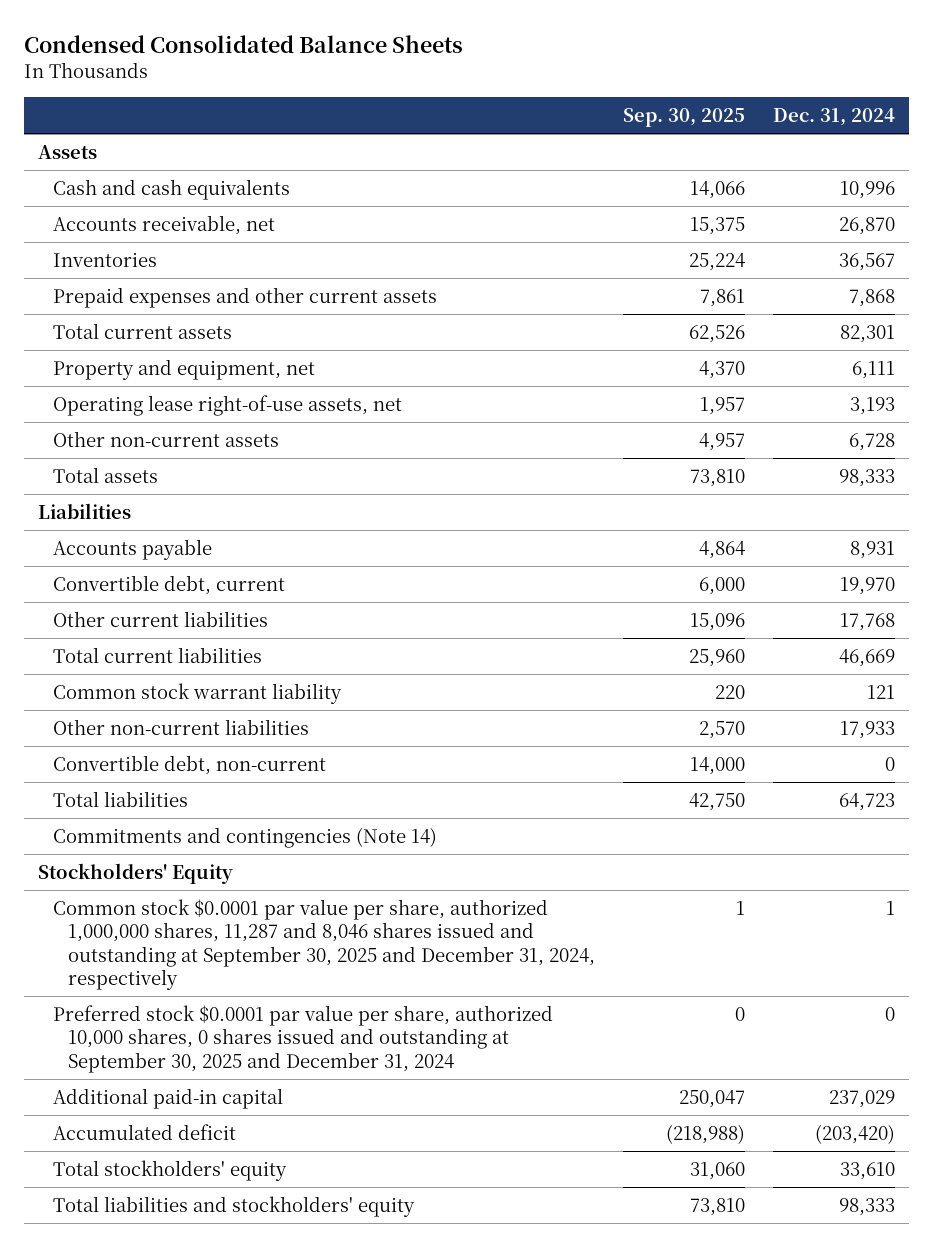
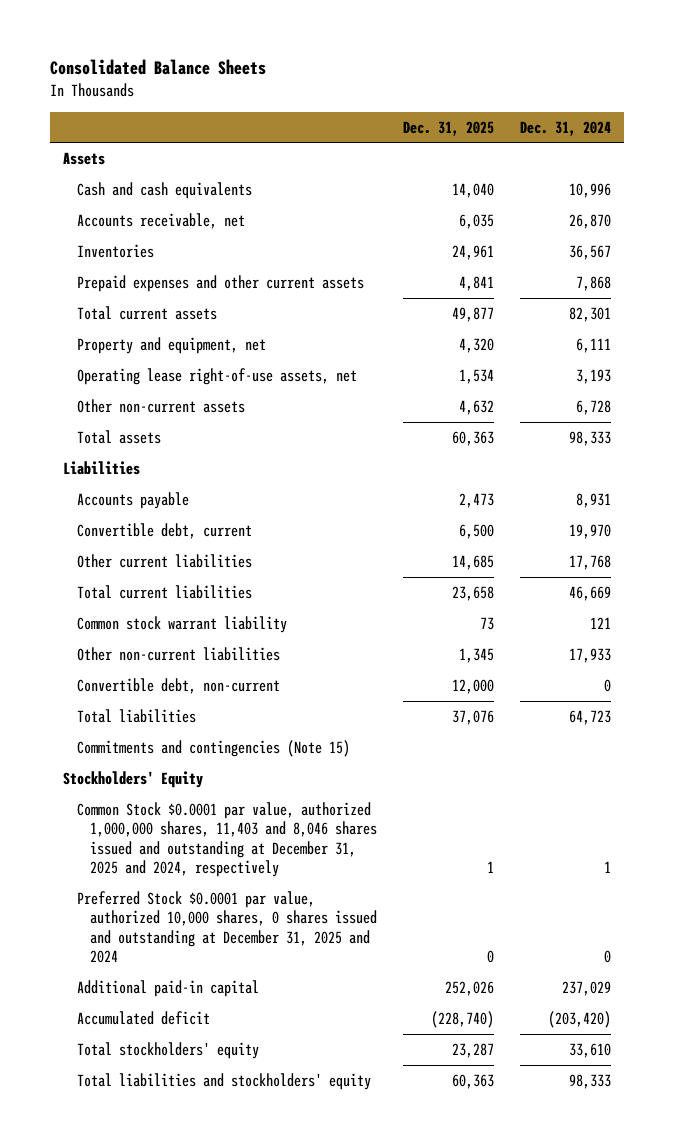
- Condensed Consolidated Balance Sheets
+ Consolidated Balance Sheets
- | Sep. 30, 2025 | Dec. 31, 2024
+ | Dec. 31, 2025 | Dec. 31, 2024
- Commitments and contingencies (Note 14)
+ Commitments and contingencies (Note 15)
- Common stock $0.0001 par value per share, authorized 1,000,000 shares, 11,287 and 8,046 shares issued and outstanding at September 30, 2025 and December 31, 2024, respectively | 1 | 1
- Preferred stock $0.0001 par value per share, authorized 10,000 shares, 0 shares issued and outstanding at September 30, 2025 and December 31, 2024 | 0 | 0
+ Common Stock $0.0001 par value, authorized 1,000,000 shares, 11,403 and 8,046 shares issued and outstanding at December 31, 2025 and 2024, respectively | 1 | 1
+ Preferred Stock $0.0001 par value, authorized 10,000 shares, 0 shares issued and outstanding at December 31, 2025 and 2024 | 0 | 0

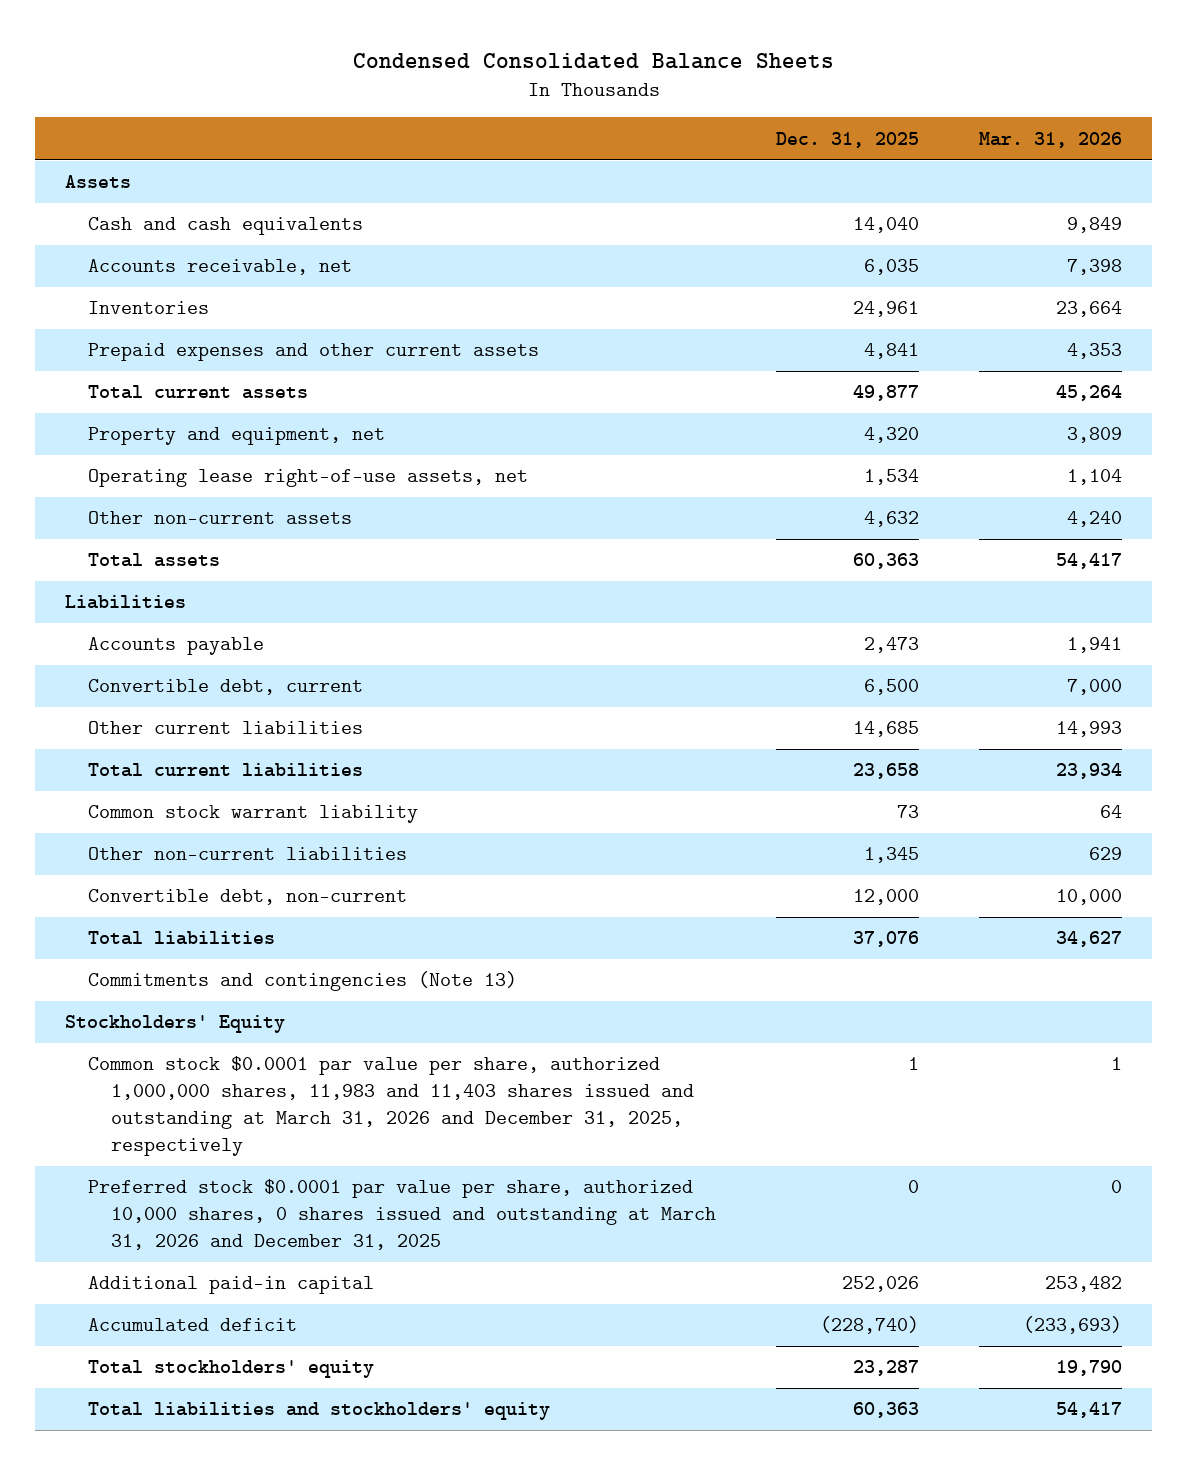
- Consolidated Balance Sheets
+ Condensed Consolidated Balance Sheets
- | Dec. 31, 2025 | Dec. 31, 2024
+ | Dec. 31, 2025 | Mar. 31, 2026
- Commitments and contingencies (Note 15)
+ Commitments and contingencies (Note 13)
- Common Stock $0.0001 par value, authorized 1,000,000 shares, 11,403 and 8,046 shares issued and outstanding at December 31, 2025 and 2024, respectively | 1 | 1
- Preferred Stock $0.0001 par value, authorized 10,000 shares, 0 shares issued and outstanding at December 31, 2025 and 2024 | 0 | 0
+ Common stock $0.0001 par value per share, authorized 1,000,000 shares, 11,983 and 11,403 shares issued and outstanding at March 31, 2026 and December 31, 2025, respectively | 1 | 1
+ Preferred stock $0.0001 par value per share, authorized 10,000 shares, 0 shares issued and outstanding at March 31, 2026 and December 31, 2025 | 0 | 0

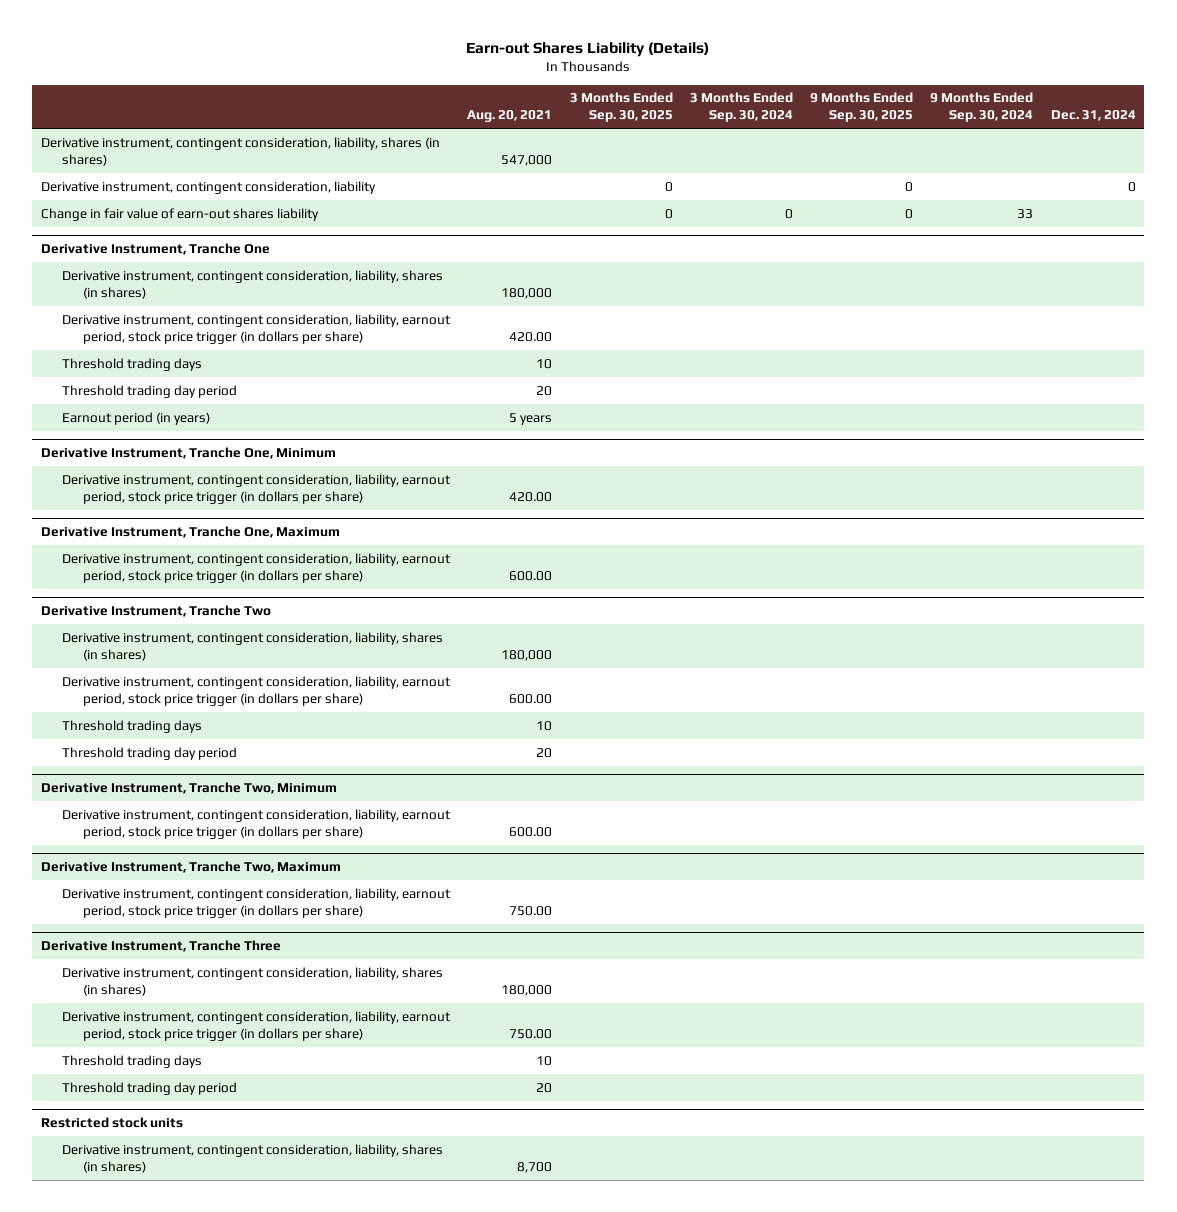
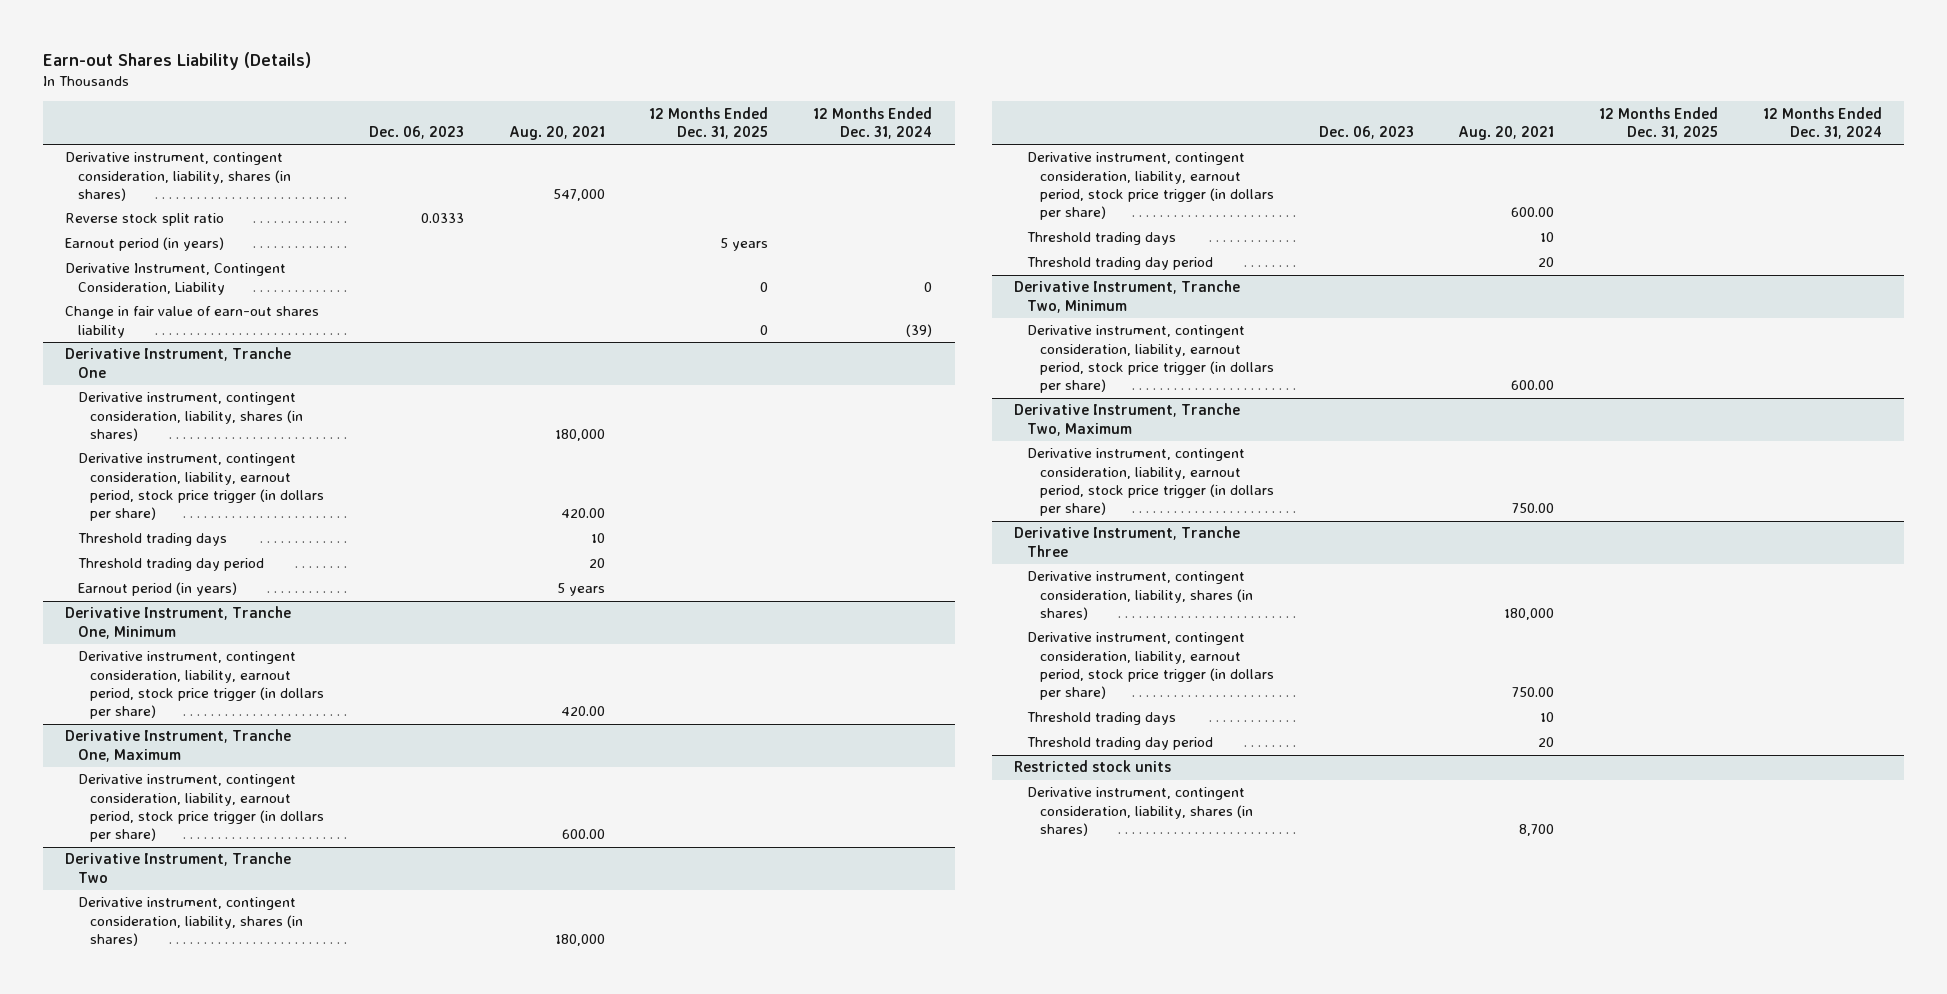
- | Aug. 20, 2021 | 3 Months Ended Sep. 30, 2025 | 3 Months Ended Sep. 30, 2024 | 9 Months Ended Sep. 30, 2025 | 9 Months Ended Sep. 30, 2024 | Dec. 31, 2024
+ | Dec. 06, 2023 | Aug. 20, 2021 | 12 Months Ended Dec. 31, 2025 | 12 Months Ended Dec. 31, 2024
- Derivative instrument, contingent consideration, liability | | 0 | | 0 | | 0
+ Reverse stock split ratio | 0.0333 | | |
+ Earnout period (in years) | | | 5 years |
+ Derivative Instrument, Contingent Consideration, Liability | | | 0 | 0

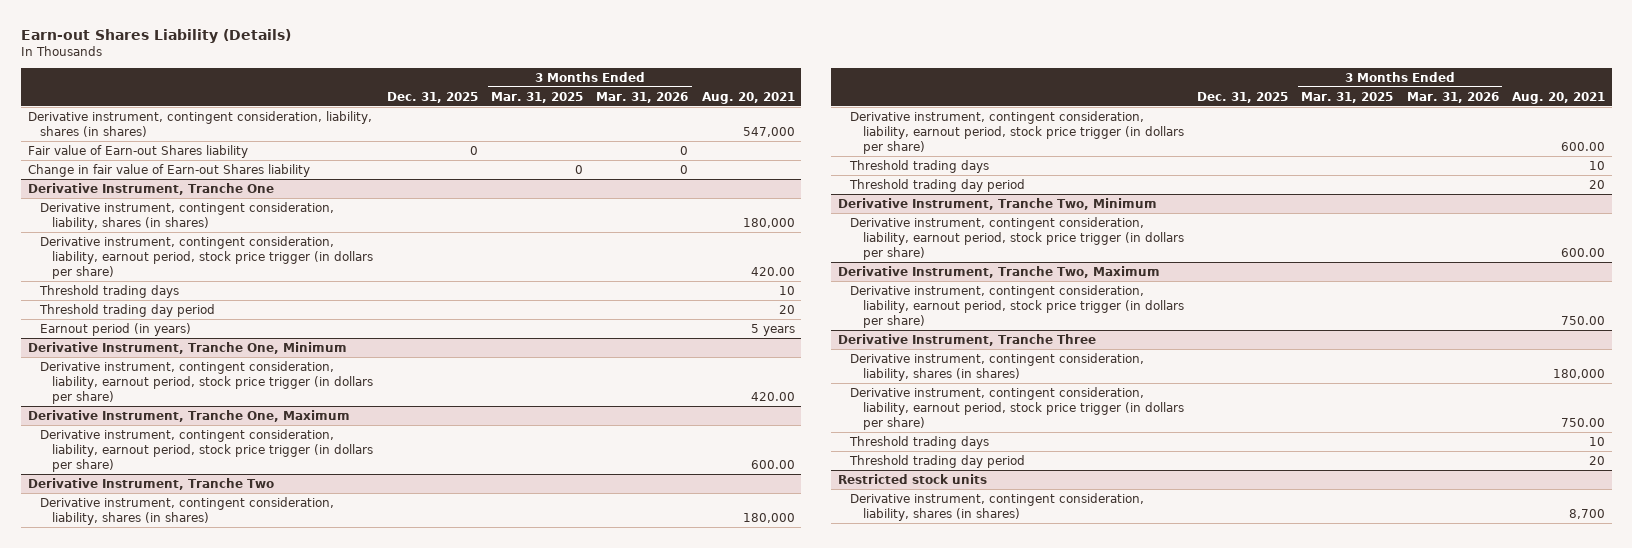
- | Dec. 06, 2023 | Aug. 20, 2021 | 12 Months Ended Dec. 31, 2025 | 12 Months Ended Dec. 31, 2024
+ | Dec. 31, 2025 | 3 Months Ended Mar. 31, 2025 | 3 Months Ended Mar. 31, 2026 | Aug. 20, 2021
- Reverse stock split ratio | 0.0333 | | |
- Earnout period (in years) | | | 5 years |
- Derivative Instrument, Contingent Consideration, Liability | | | 0 | 0
- Change in fair value of earn-out shares liability | | | 0 | (39)
+ Fair value of Earn-out Shares liability | 0 | | 0 |
+ Change in fair value of Earn-out Shares liability | | 0 | 0 |

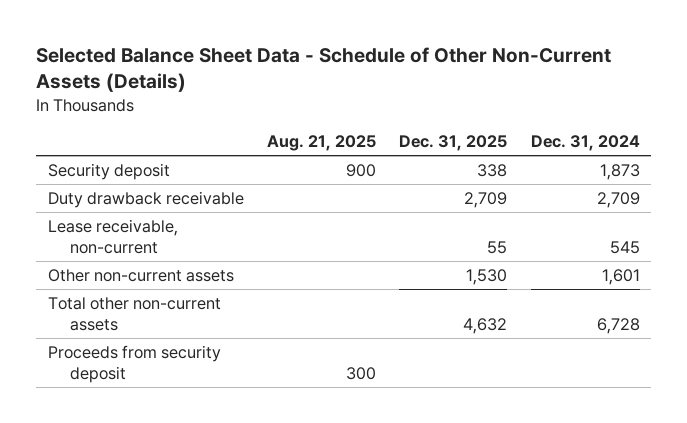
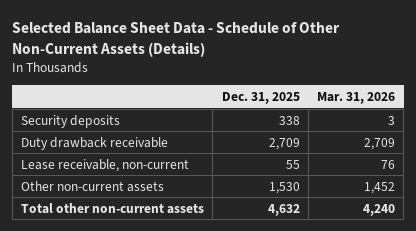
- | Aug. 21, 2025 | Dec. 31, 2025 | Dec. 31, 2024
+ | Dec. 31, 2025 | Mar. 31, 2026
- Security deposit | 900 | 338 | 1,873
+ Security deposits | 338 | 3
- Proceeds from security deposit | 300 | |

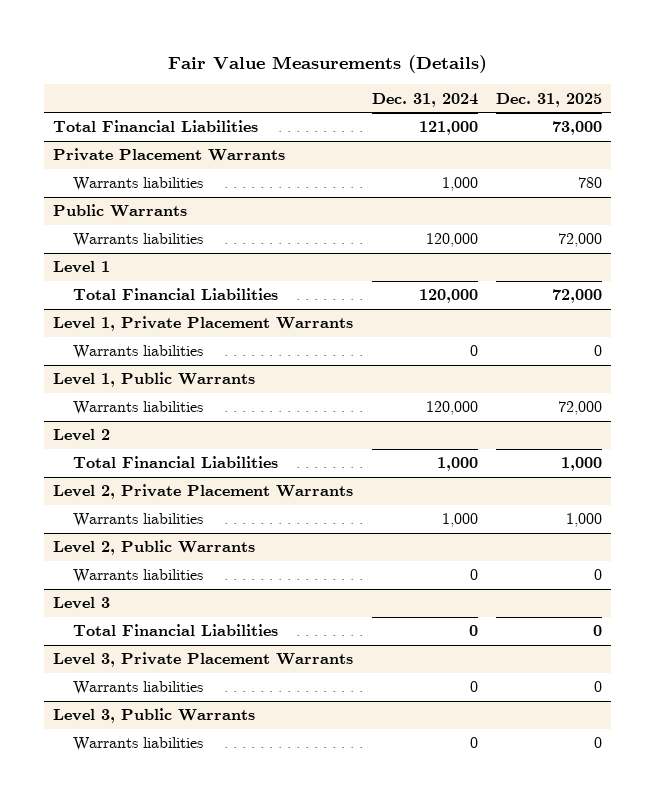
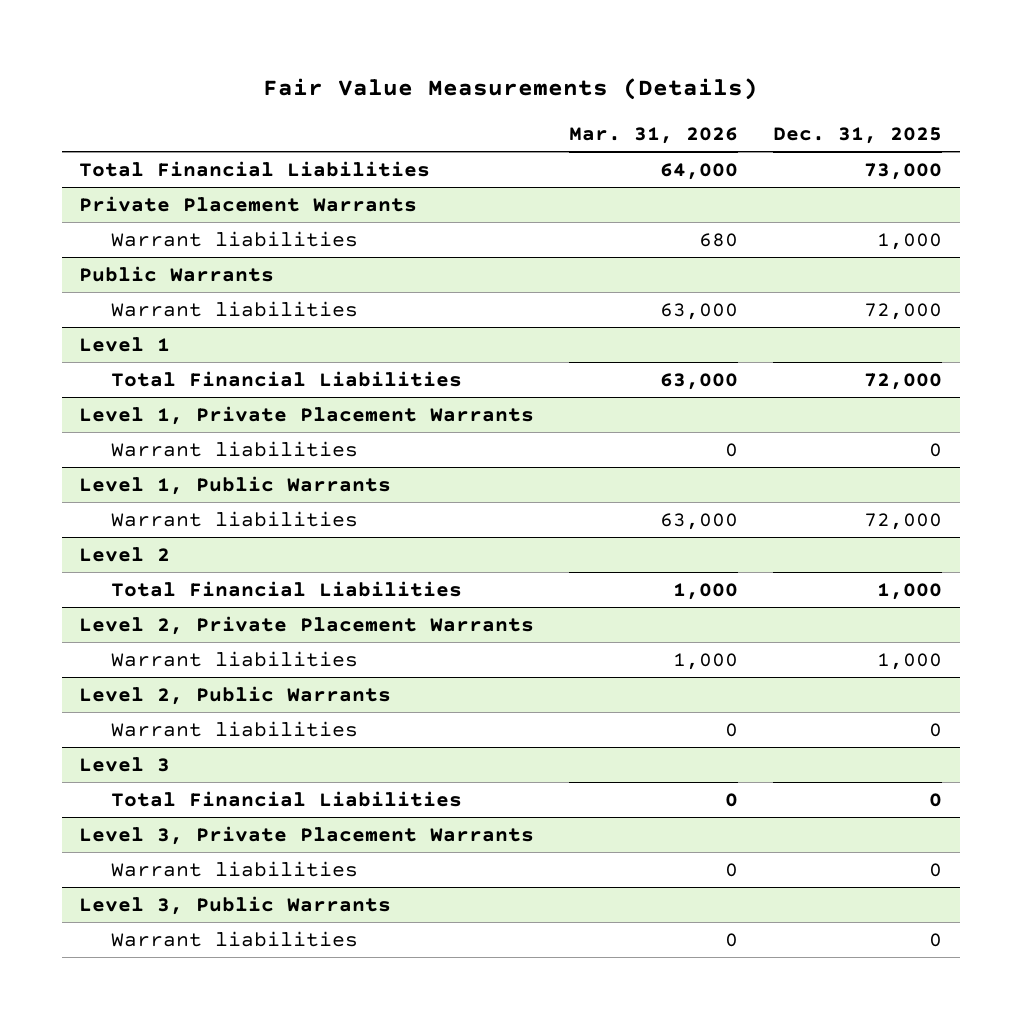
- | Dec. 31, 2024 | Dec. 31, 2025
+ | Mar. 31, 2026 | Dec. 31, 2025
@ Private Placement Warrants
- Warrants liabilities | 1,000 | 780
+ Warrant liabilities | 680 | 1,000
@ Public Warrants
- Warrants liabilities | 120,000 | 72,000
+ Warrant liabilities | 63,000 | 72,000
@ Level 1, Private Placement Warrants
- Warrants liabilities | 0 | 0
+ Warrant liabilities | 0 | 0
@ Level 1, Public Warrants
- Warrants liabilities | 120,000 | 72,000
+ Warrant liabilities | 63,000 | 72,000
@ Level 2, Private Placement Warrants
- Warrants liabilities | 1,000 | 1,000
+ Warrant liabilities | 1,000 | 1,000
@ Level 2, Public Warrants
- Warrants liabilities | 0 | 0
+ Warrant liabilities | 0 | 0
@ Level 3, Private Placement Warrants
- Warrants liabilities | 0 | 0
+ Warrant liabilities | 0 | 0
@ Level 3, Public Warrants
- Warrants liabilities | 0 | 0
+ Warrant liabilities | 0 | 0

